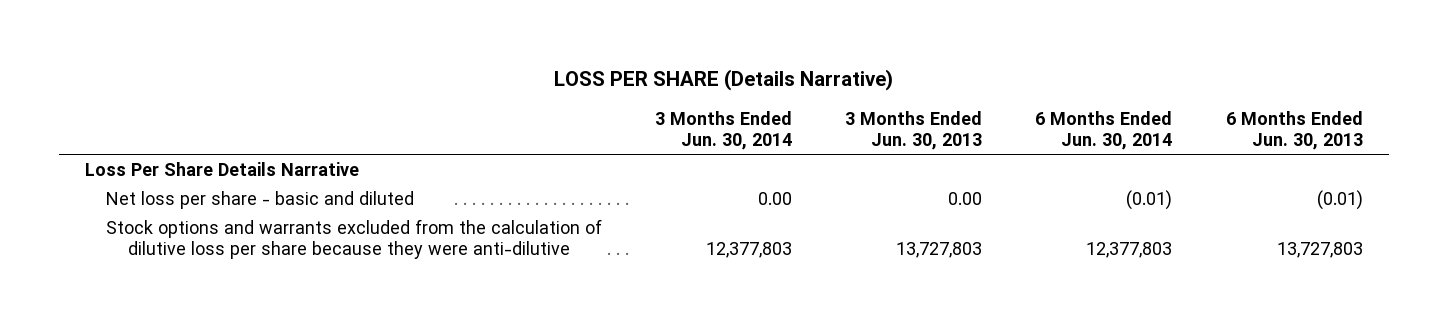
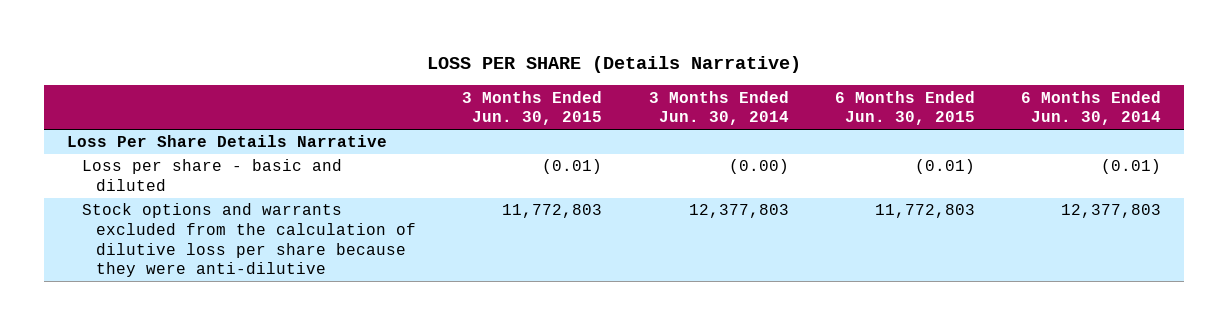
- | 3 Months Ended Jun. 30, 2014 | 3 Months Ended Jun. 30, 2013 | 6 Months Ended Jun. 30, 2014 | 6 Months Ended Jun. 30, 2013
+ | 3 Months Ended Jun. 30, 2015 | 3 Months Ended Jun. 30, 2014 | 6 Months Ended Jun. 30, 2015 | 6 Months Ended Jun. 30, 2014
- Net loss per share - basic and diluted | 0.00 | 0.00 | (0.01) | (0.01)
+ Loss per share - basic and diluted | (0.01) | (0.00) | (0.01) | (0.01)

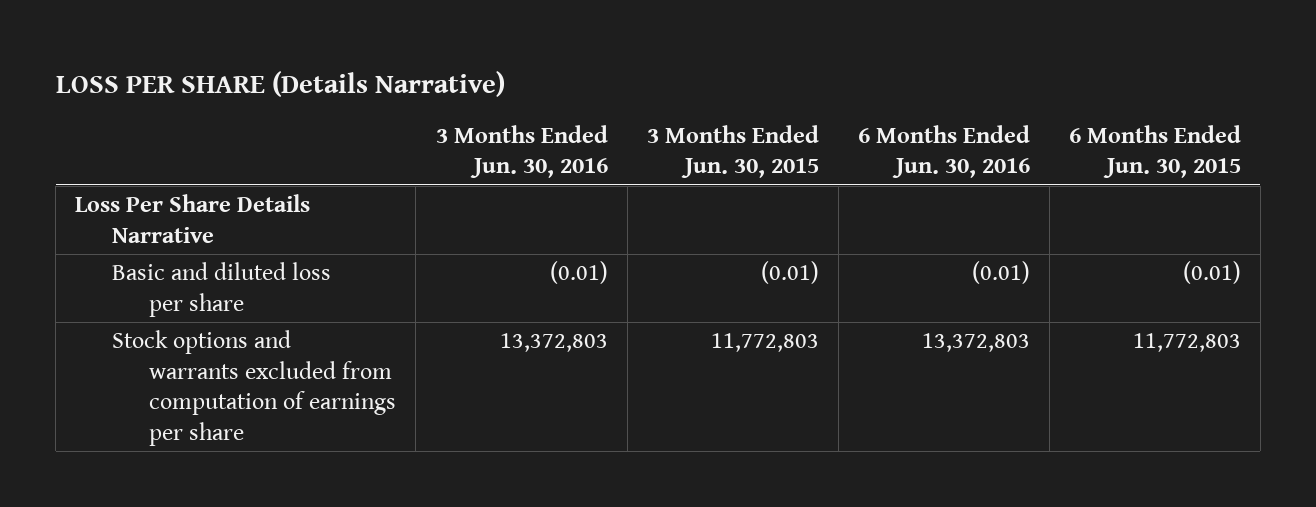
- | 3 Months Ended Jun. 30, 2015 | 3 Months Ended Jun. 30, 2014 | 6 Months Ended Jun. 30, 2015 | 6 Months Ended Jun. 30, 2014
+ | 3 Months Ended Jun. 30, 2016 | 3 Months Ended Jun. 30, 2015 | 6 Months Ended Jun. 30, 2016 | 6 Months Ended Jun. 30, 2015
- Loss per share - basic and diluted | (0.01) | (0.00) | (0.01) | (0.01)
- Stock options and warrants excluded from the calculation of dilutive loss per share because they were anti-dilutive | 11,772,803 | 12,377,803 | 11,772,803 | 12,377,803
+ Basic and diluted loss per share | (0.01) | (0.01) | (0.01) | (0.01)
+ Stock options and warrants excluded from computation of earnings per share | 13,372,803 | 11,772,803 | 13,372,803 | 11,772,803

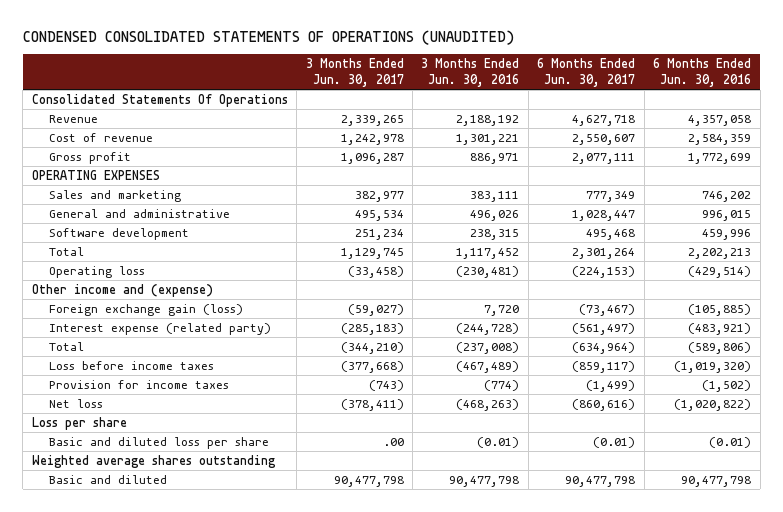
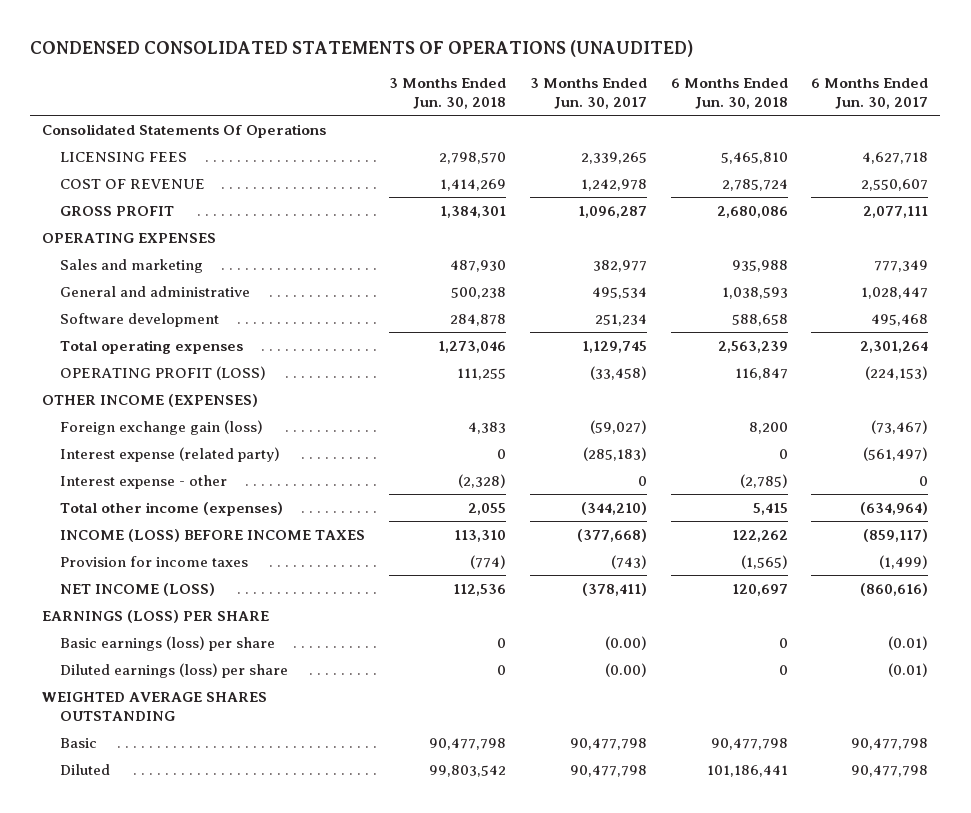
- | 3 Months Ended Jun. 30, 2017 | 3 Months Ended Jun. 30, 2016 | 6 Months Ended Jun. 30, 2017 | 6 Months Ended Jun. 30, 2016
+ | 3 Months Ended Jun. 30, 2018 | 3 Months Ended Jun. 30, 2017 | 6 Months Ended Jun. 30, 2018 | 6 Months Ended Jun. 30, 2017
- Revenue | 2,339,265 | 2,188,192 | 4,627,718 | 4,357,058
- Cost of revenue | 1,242,978 | 1,301,221 | 2,550,607 | 2,584,359
- Gross profit | 1,096,287 | 886,971 | 2,077,111 | 1,772,699
+ LICENSING FEES | 2,798,570 | 2,339,265 | 5,465,810 | 4,627,718
+ COST OF REVENUE | 1,414,269 | 1,242,978 | 2,785,724 | 2,550,607
+ GROSS PROFIT | 1,384,301 | 1,096,287 | 2,680,086 | 2,077,111
- Total | 1,129,745 | 1,117,452 | 2,301,264 | 2,202,213
- Operating loss | (33,458) | (230,481) | (224,153) | (429,514)
- Other income and (expense)
+ Total operating expenses | 1,273,046 | 1,129,745 | 2,563,239 | 2,301,264
+ OPERATING PROFIT (LOSS) | 111,255 | (33,458) | 116,847 | (224,153)
+ OTHER INCOME (EXPENSES)
- Total | (344,210) | (237,008) | (634,964) | (589,806)
- Loss before income taxes | (377,668) | (467,489) | (859,117) | (1,019,320)
+ Interest expense - other | (2,328) | 0 | (2,785) | 0
+ Total other income (expenses) | 2,055 | (344,210) | 5,415 | (634,964)
+ INCOME (LOSS) BEFORE INCOME TAXES | 113,310 | (377,668) | 122,262 | (859,117)
- Net loss | (378,411) | (468,263) | (860,616) | (1,020,822)
- Loss per share
- Basic and diluted loss per share | .00 | (0.01) | (0.01) | (0.01)
- Weighted average shares outstanding
- Basic and diluted | 90,477,798 | 90,477,798 | 90,477,798 | 90,477,798
+ NET INCOME (LOSS) | 112,536 | (378,411) | 120,697 | (860,616)
+ EARNINGS (LOSS) PER SHARE
+ Basic earnings (loss) per share | 0 | (0.00) | 0 | (0.01)
+ Diluted earnings (loss) per share | 0 | (0.00) | 0 | (0.01)
+ WEIGHTED AVERAGE SHARES OUTSTANDING
+ Basic | 90,477,798 | 90,477,798 | 90,477,798 | 90,477,798
+ Diluted | 99,803,542 | 90,477,798 | 101,186,441 | 90,477,798

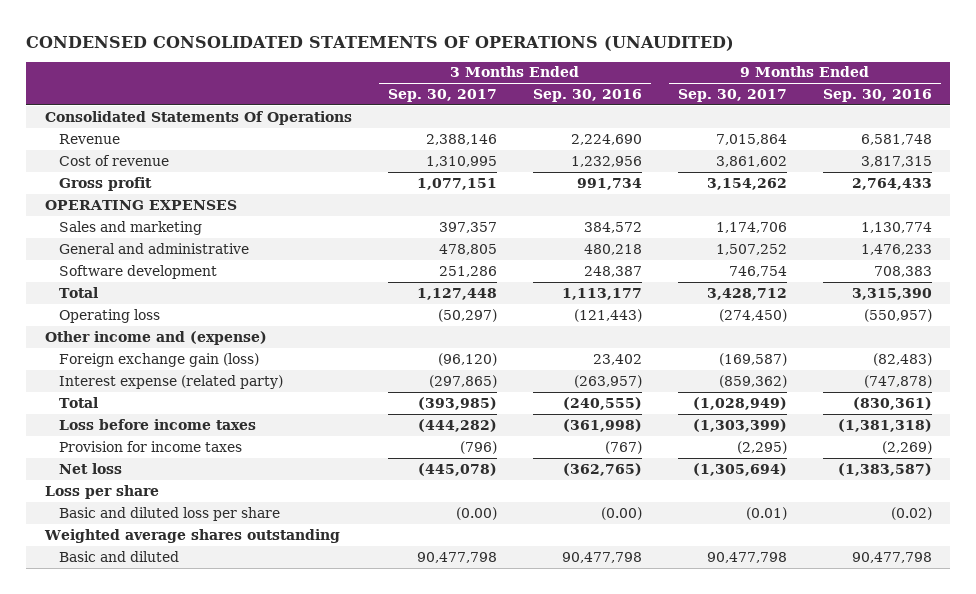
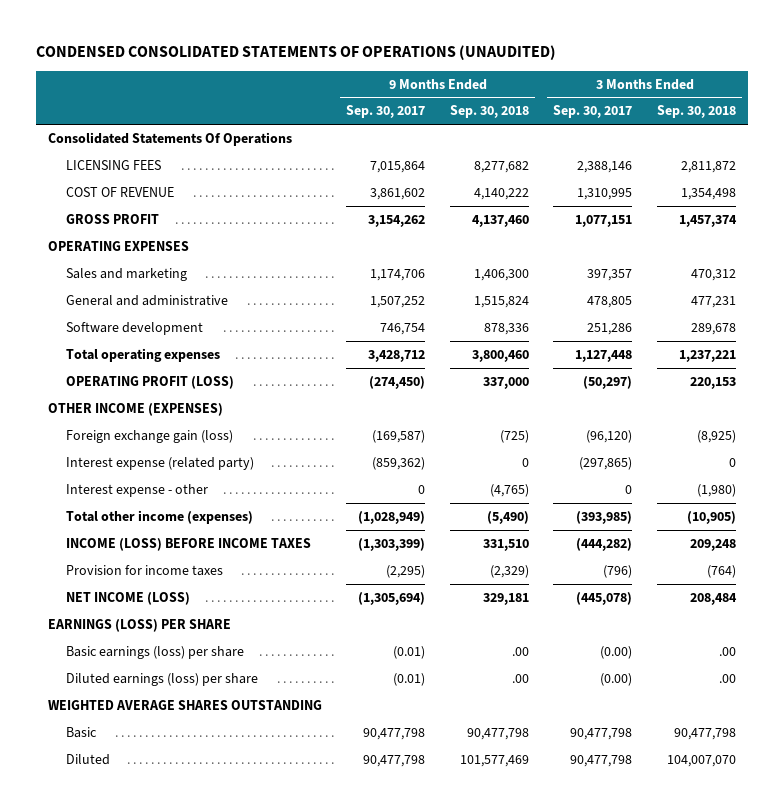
- | 3 Months Ended Sep. 30, 2017 | 3 Months Ended Sep. 30, 2016 | 9 Months Ended Sep. 30, 2017 | 9 Months Ended Sep. 30, 2016
+ | 9 Months Ended Sep. 30, 2017 | 9 Months Ended Sep. 30, 2018 | 3 Months Ended Sep. 30, 2017 | 3 Months Ended Sep. 30, 2018
- Revenue | 2,388,146 | 2,224,690 | 7,015,864 | 6,581,748
- Cost of revenue | 1,310,995 | 1,232,956 | 3,861,602 | 3,817,315
- Gross profit | 1,077,151 | 991,734 | 3,154,262 | 2,764,433
+ LICENSING FEES | 7,015,864 | 8,277,682 | 2,388,146 | 2,811,872
+ COST OF REVENUE | 3,861,602 | 4,140,222 | 1,310,995 | 1,354,498
+ GROSS PROFIT | 3,154,262 | 4,137,460 | 1,077,151 | 1,457,374
- Total | 1,127,448 | 1,113,177 | 3,428,712 | 3,315,390
- Operating loss | (50,297) | (121,443) | (274,450) | (550,957)
- Other income and (expense)
+ Total operating expenses | 3,428,712 | 3,800,460 | 1,127,448 | 1,237,221
+ OPERATING PROFIT (LOSS) | (274,450) | 337,000 | (50,297) | 220,153
+ OTHER INCOME (EXPENSES)
- Total | (393,985) | (240,555) | (1,028,949) | (830,361)
- Loss before income taxes | (444,282) | (361,998) | (1,303,399) | (1,381,318)
+ Interest expense - other | 0 | (4,765) | 0 | (1,980)
+ Total other income (expenses) | (1,028,949) | (5,490) | (393,985) | (10,905)
+ INCOME (LOSS) BEFORE INCOME TAXES | (1,303,399) | 331,510 | (444,282) | 209,248
- Net loss | (445,078) | (362,765) | (1,305,694) | (1,383,587)
- Loss per share
- Basic and diluted loss per share | (0.00) | (0.00) | (0.01) | (0.02)
- Weighted average shares outstanding
- Basic and diluted | 90,477,798 | 90,477,798 | 90,477,798 | 90,477,798
+ NET INCOME (LOSS) | (1,305,694) | 329,181 | (445,078) | 208,484
+ EARNINGS (LOSS) PER SHARE
+ Basic earnings (loss) per share | (0.01) | .00 | (0.00) | .00
+ Diluted earnings (loss) per share | (0.01) | .00 | (0.00) | .00
+ WEIGHTED AVERAGE SHARES OUTSTANDING
+ Basic | 90,477,798 | 90,477,798 | 90,477,798 | 90,477,798
+ Diluted | 90,477,798 | 101,577,469 | 90,477,798 | 104,007,070

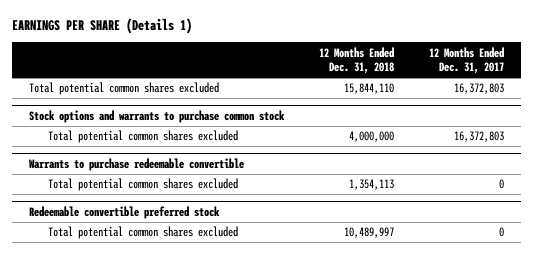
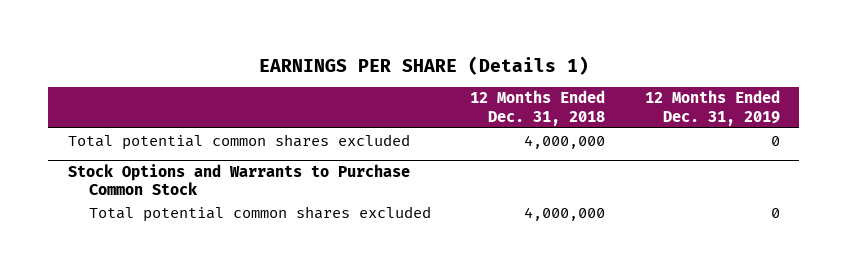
- | 12 Months Ended Dec. 31, 2018 | 12 Months Ended Dec. 31, 2017
+ | 12 Months Ended Dec. 31, 2018 | 12 Months Ended Dec. 31, 2019
- Total potential common shares excluded | 15,844,110 | 16,372,803
- Stock options and warrants to purchase common stock
- Warrants to purchase redeemable convertible
- Total potential common shares excluded | 1,354,113 | 0
- Redeemable convertible preferred stock
- Total potential common shares excluded | 10,489,997 | 0
+ Stock Options and Warrants to Purchase Common Stock
+ Total potential common shares excluded | 4,000,000 | 0

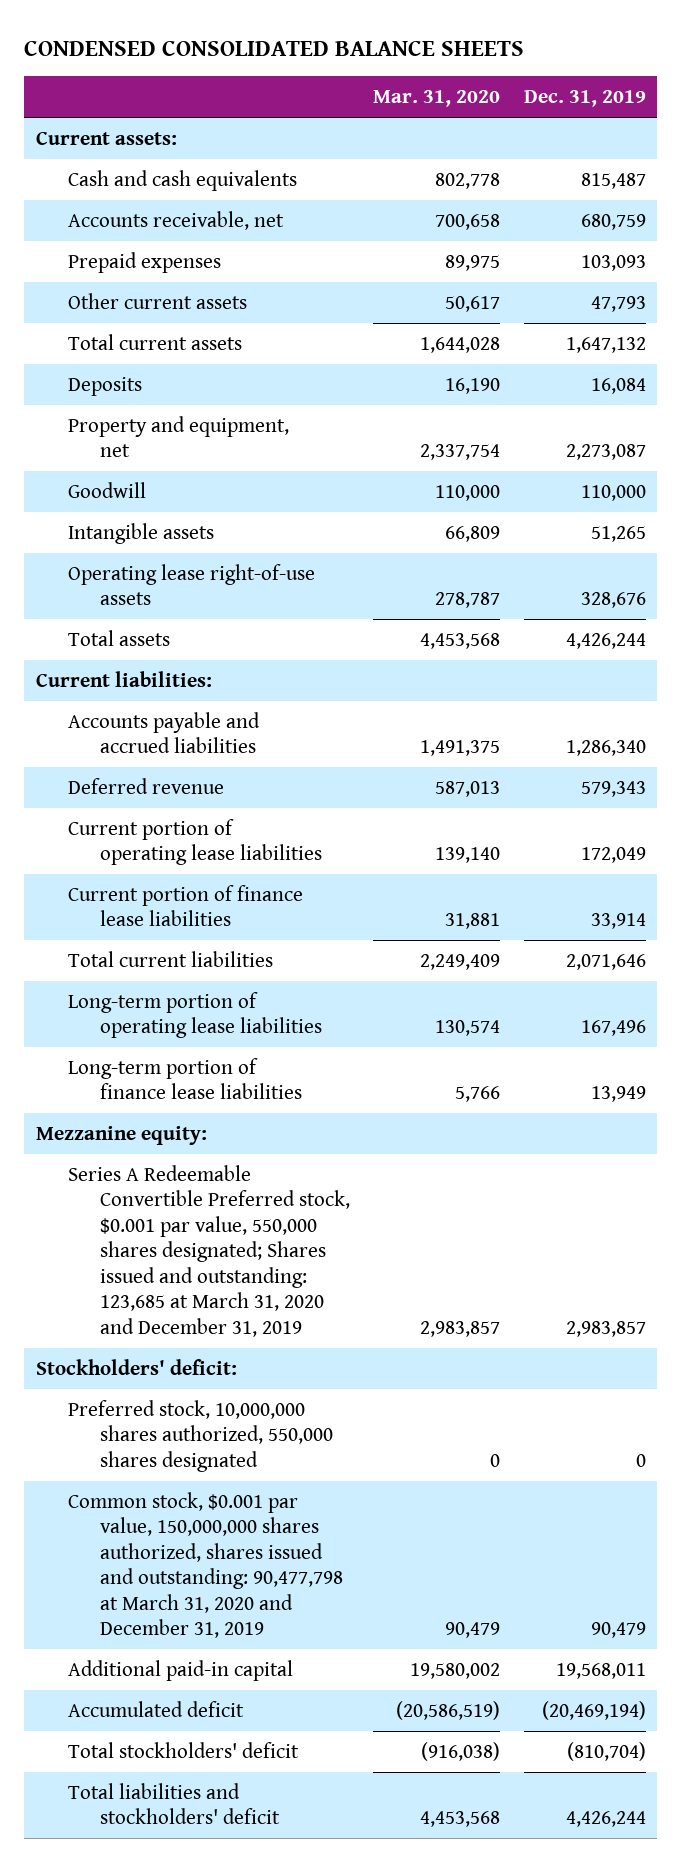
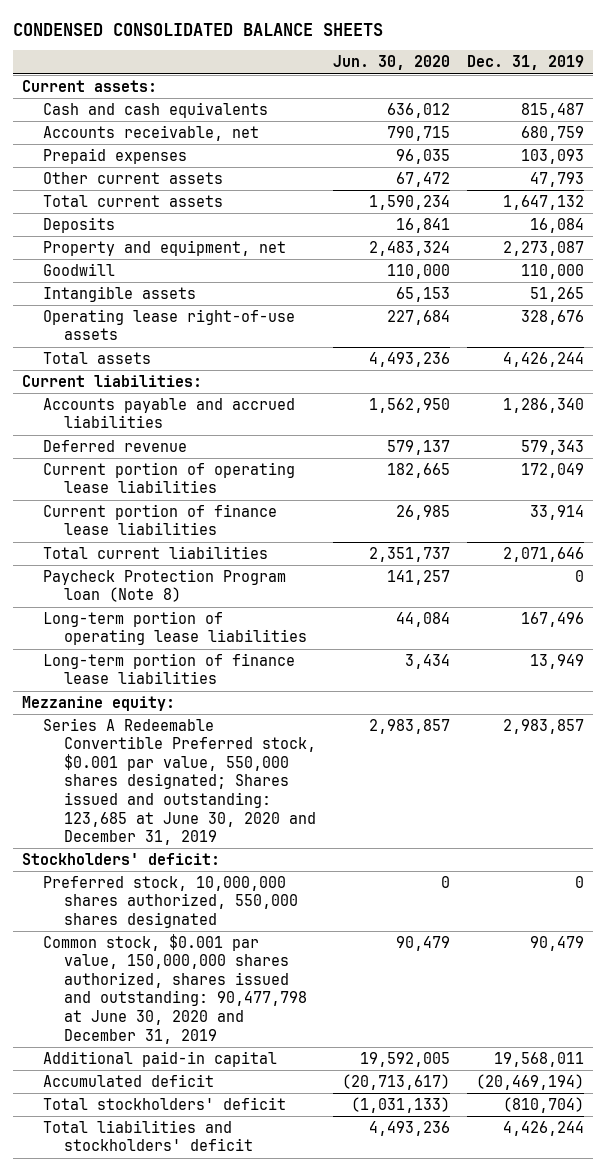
- | Mar. 31, 2020 | Dec. 31, 2019
+ | Jun. 30, 2020 | Dec. 31, 2019
+ Paycheck Protection Program loan (Note 8) | 141,257 | 0
- Series A Redeemable Convertible Preferred stock, $0.001 par value, 550,000 shares designated; Shares issued and outstanding: 123,685 at March 31, 2020 and December 31, 2019 | 2,983,857 | 2,983,857
+ Series A Redeemable Convertible Preferred stock, $0.001 par value, 550,000 shares designated; Shares issued and outstanding: 123,685 at June 30, 2020 and December 31, 2019 | 2,983,857 | 2,983,857
- Common stock, $0.001 par value, 150,000,000 shares authorized, shares issued and outstanding: 90,477,798 at March 31, 2020 and December 31, 2019 | 90,479 | 90,479
+ Common stock, $0.001 par value, 150,000,000 shares authorized, shares issued and outstanding: 90,477,798 at June 30, 2020 and December 31, 2019 | 90,479 | 90,479

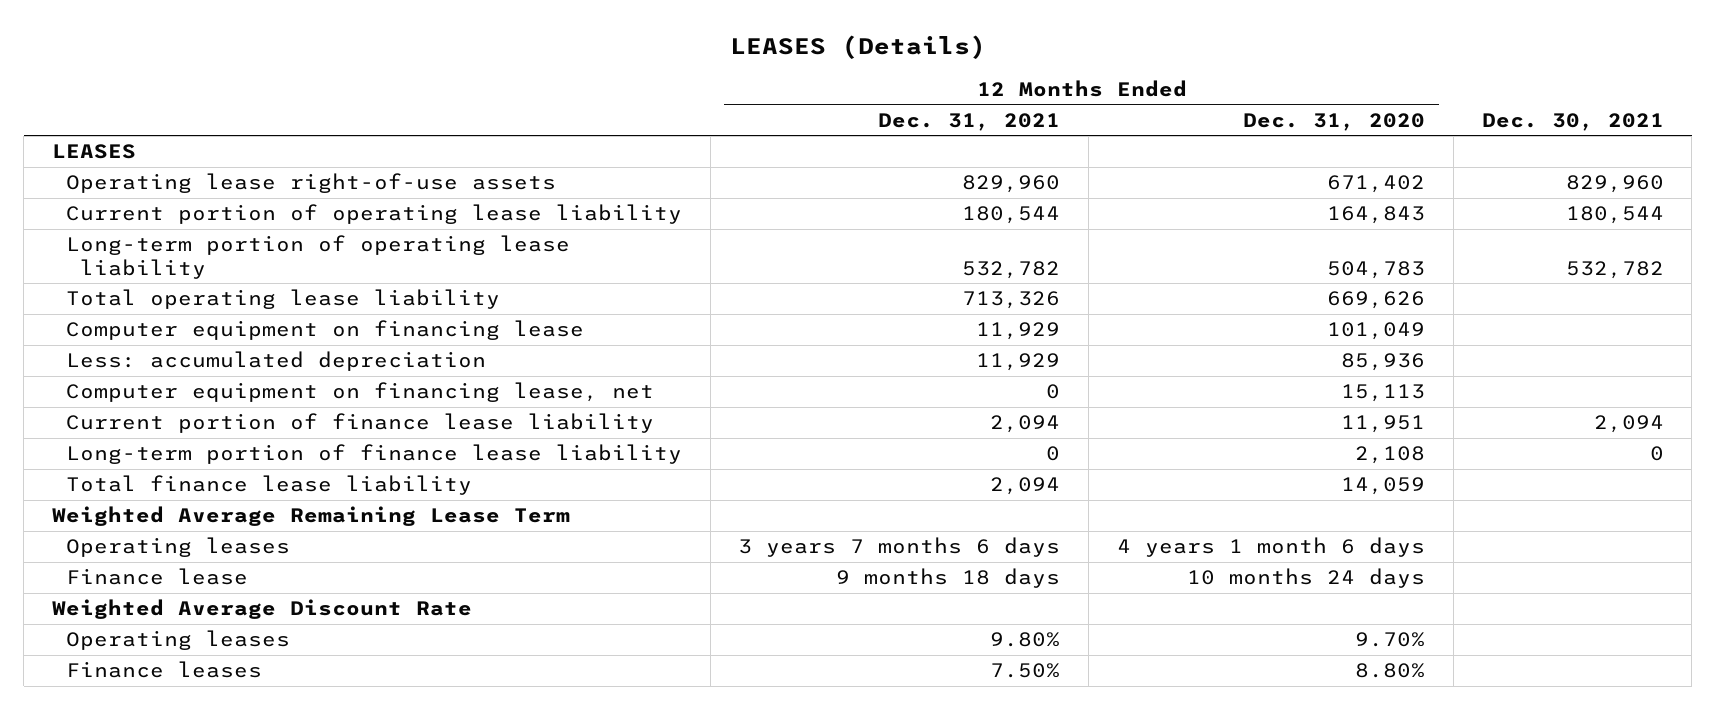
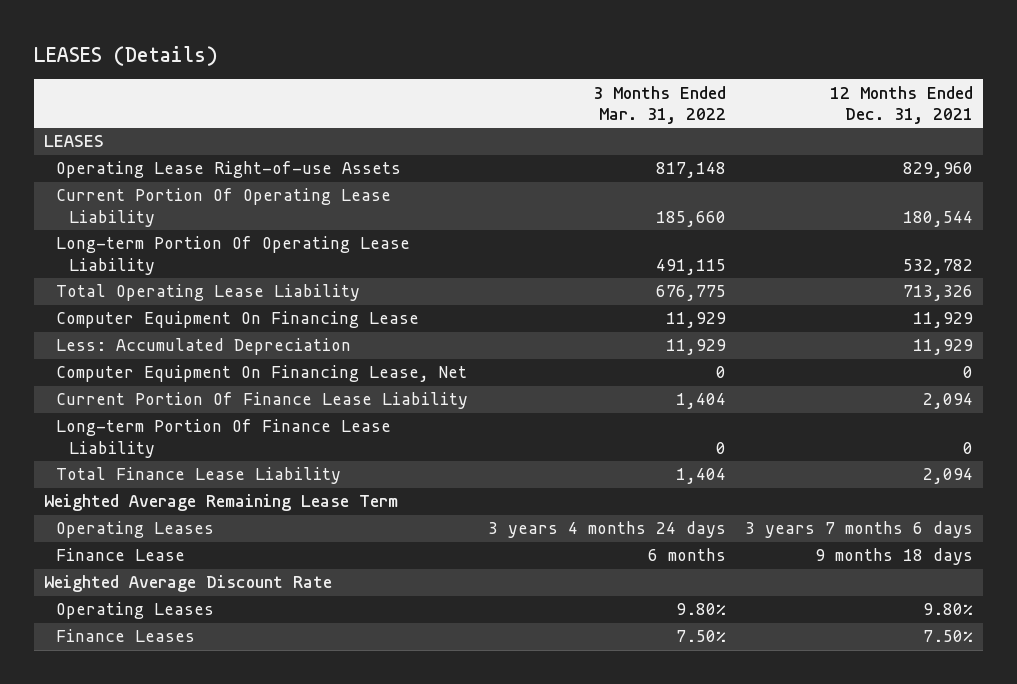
- | 12 Months Ended Dec. 31, 2021 | 12 Months Ended Dec. 31, 2020 | Dec. 30, 2021
+ | 3 Months Ended Mar. 31, 2022 | 12 Months Ended Dec. 31, 2021
- Operating lease right-of-use assets | 829,960 | 671,402 | 829,960
- Current portion of operating lease liability | 180,544 | 164,843 | 180,544
- Long-term portion of operating lease liability | 532,782 | 504,783 | 532,782
- Total operating lease liability | 713,326 | 669,626 |
- Computer equipment on financing lease | 11,929 | 101,049 |
- Less: accumulated depreciation | 11,929 | 85,936 |
- Computer equipment on financing lease, net | 0 | 15,113 |
- Current portion of finance lease liability | 2,094 | 11,951 | 2,094
- Long-term portion of finance lease liability | 0 | 2,108 | 0
- Total finance lease liability | 2,094 | 14,059 |
+ Operating Lease Right-of-use Assets | 817,148 | 829,960
+ Current Portion Of Operating Lease Liability | 185,660 | 180,544
+ Long-term Portion Of Operating Lease Liability | 491,115 | 532,782
+ Total Operating Lease Liability | 676,775 | 713,326
+ Computer Equipment On Financing Lease | 11,929 | 11,929
+ Less: Accumulated Depreciation | 11,929 | 11,929
+ Computer Equipment On Financing Lease, Net | 0 | 0
+ Current Portion Of Finance Lease Liability | 1,404 | 2,094
+ Long-term Portion Of Finance Lease Liability | 0 | 0
+ Total Finance Lease Liability | 1,404 | 2,094
- Operating leases | 3 years 7 months 6 days | 4 years 1 month 6 days |
- Finance lease | 9 months 18 days | 10 months 24 days |
+ Operating Leases | 3 years 4 months 24 days | 3 years 7 months 6 days
+ Finance Lease | 6 months | 9 months 18 days
- Operating leases | 9.80% | 9.70% |
- Finance leases | 7.50% | 8.80% |
+ Operating Leases | 9.80% | 9.80%
+ Finance Leases | 7.50% | 7.50%

